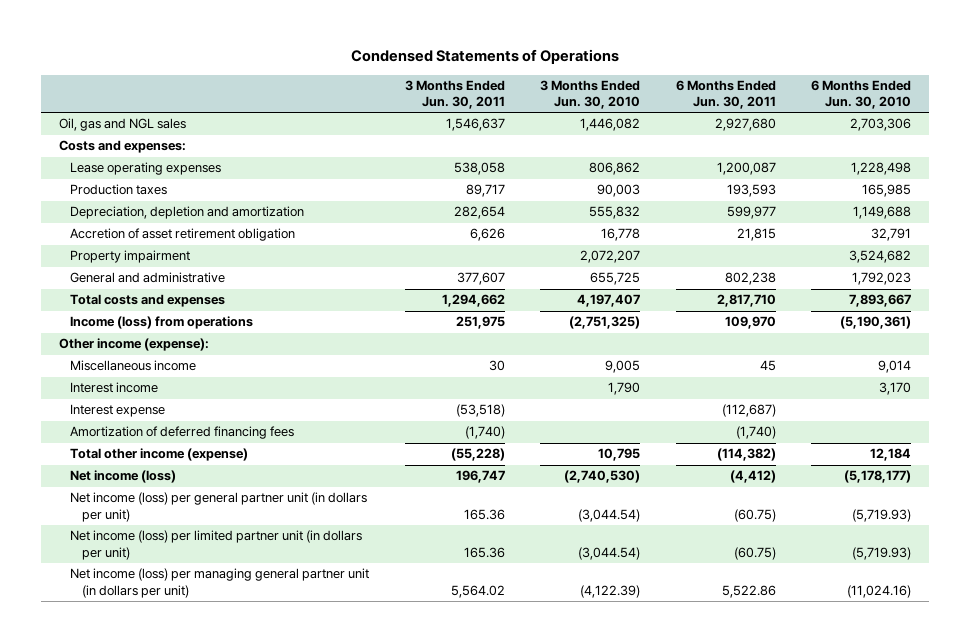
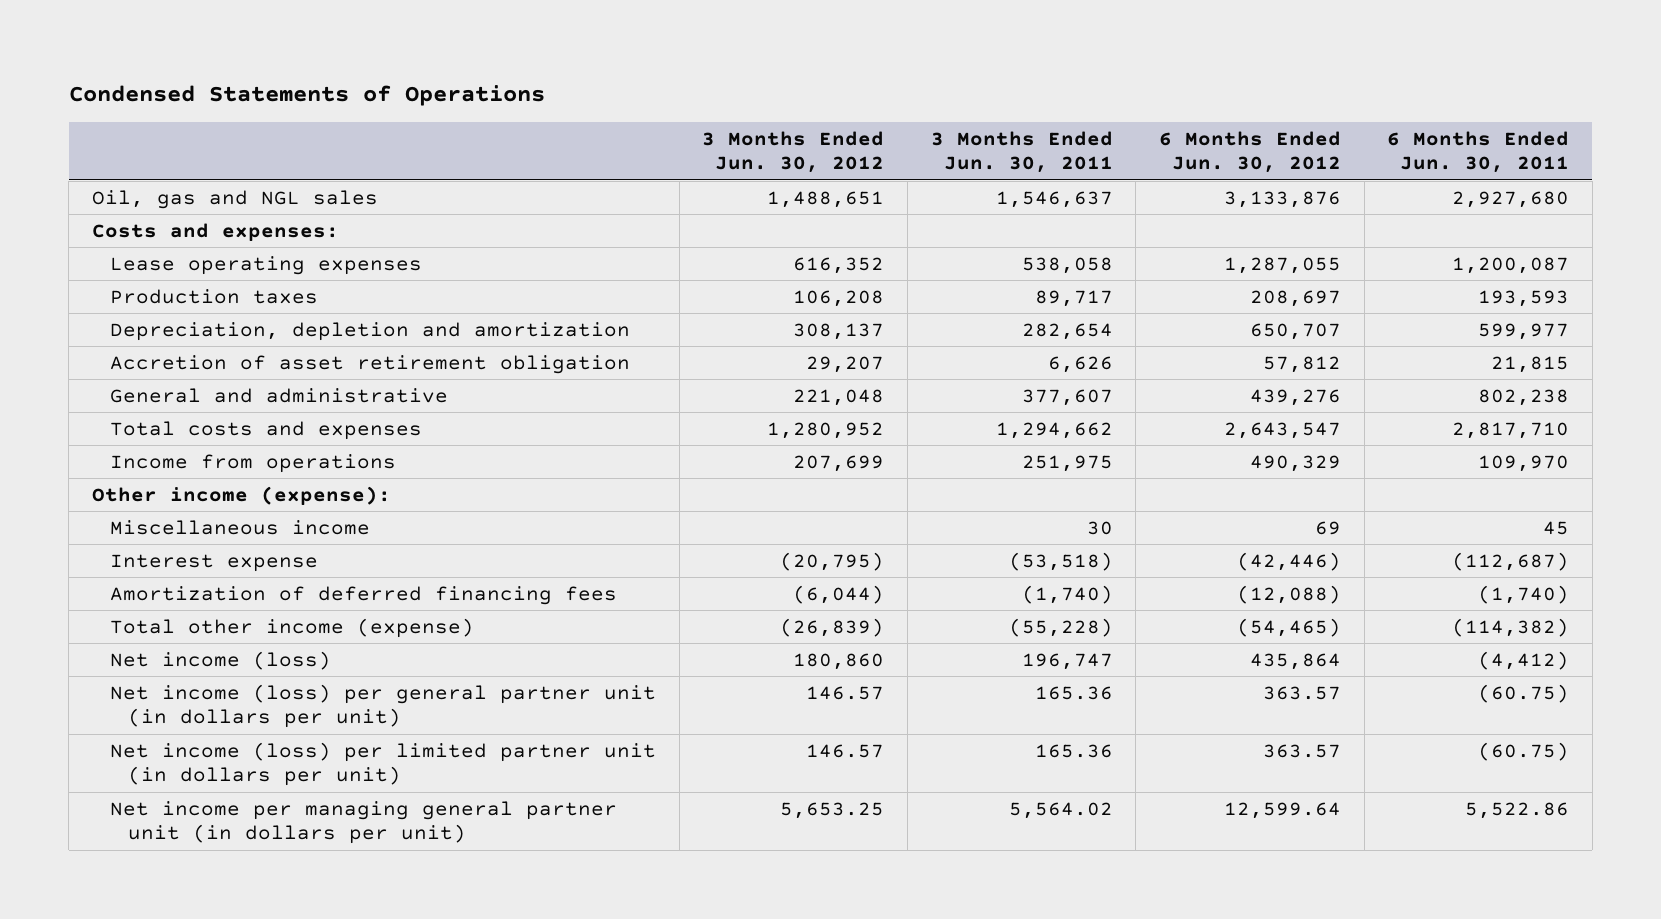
- | 3 Months Ended Jun. 30, 2011 | 3 Months Ended Jun. 30, 2010 | 6 Months Ended Jun. 30, 2011 | 6 Months Ended Jun. 30, 2010
+ | 3 Months Ended Jun. 30, 2012 | 3 Months Ended Jun. 30, 2011 | 6 Months Ended Jun. 30, 2012 | 6 Months Ended Jun. 30, 2011
- Property impairment | | 2,072,207 | | 3,524,682
- Income (loss) from operations | 251,975 | (2,751,325) | 109,970 | (5,190,361)
+ Income from operations | 207,699 | 251,975 | 490,329 | 109,970
- Interest income | | 1,790 | | 3,170
- Net income (loss) per managing general partner unit (in dollars per unit) | 5,564.02 | (4,122.39) | 5,522.86 | (11,024.16)
+ Net income per managing general partner unit (in dollars per unit) | 5,653.25 | 5,564.02 | 12,599.64 | 5,522.86

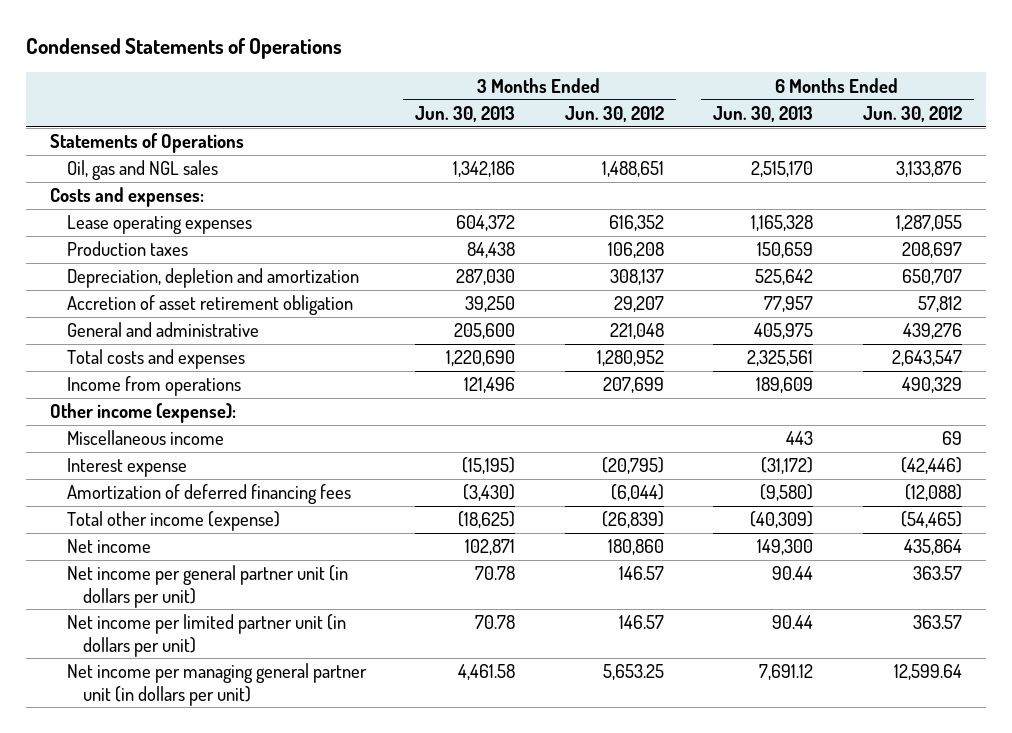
- | 3 Months Ended Jun. 30, 2012 | 3 Months Ended Jun. 30, 2011 | 6 Months Ended Jun. 30, 2012 | 6 Months Ended Jun. 30, 2011
+ | 3 Months Ended Jun. 30, 2013 | 3 Months Ended Jun. 30, 2012 | 6 Months Ended Jun. 30, 2013 | 6 Months Ended Jun. 30, 2012
+ Statements of Operations
- Net income (loss) | 180,860 | 196,747 | 435,864 | (4,412)
- Net income (loss) per general partner unit (in dollars per unit) | 146.57 | 165.36 | 363.57 | (60.75)
- Net income (loss) per limited partner unit (in dollars per unit) | 146.57 | 165.36 | 363.57 | (60.75)
+ Net income | 102,871 | 180,860 | 149,300 | 435,864
+ Net income per general partner unit (in dollars per unit) | 70.78 | 146.57 | 90.44 | 363.57
+ Net income per limited partner unit (in dollars per unit) | 70.78 | 146.57 | 90.44 | 363.57

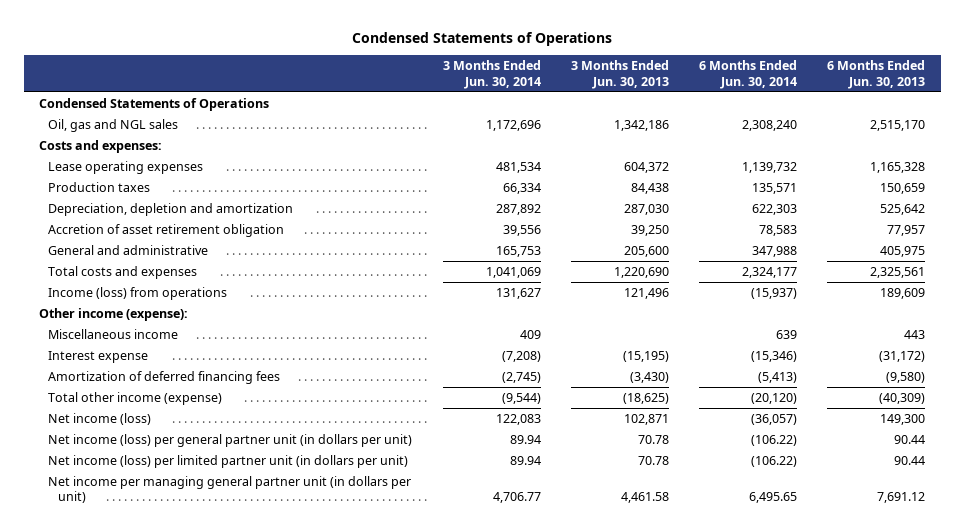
- | 3 Months Ended Jun. 30, 2013 | 3 Months Ended Jun. 30, 2012 | 6 Months Ended Jun. 30, 2013 | 6 Months Ended Jun. 30, 2012
+ | 3 Months Ended Jun. 30, 2014 | 3 Months Ended Jun. 30, 2013 | 6 Months Ended Jun. 30, 2014 | 6 Months Ended Jun. 30, 2013
- Statements of Operations
+ Condensed Statements of Operations
- Income from operations | 121,496 | 207,699 | 189,609 | 490,329
+ Income (loss) from operations | 131,627 | 121,496 | (15,937) | 189,609
- Net income | 102,871 | 180,860 | 149,300 | 435,864
- Net income per general partner unit (in dollars per unit) | 70.78 | 146.57 | 90.44 | 363.57
- Net income per limited partner unit (in dollars per unit) | 70.78 | 146.57 | 90.44 | 363.57
+ Net income (loss) | 122,083 | 102,871 | (36,057) | 149,300
+ Net income (loss) per general partner unit (in dollars per unit) | 89.94 | 70.78 | (106.22) | 90.44
+ Net income (loss) per limited partner unit (in dollars per unit) | 89.94 | 70.78 | (106.22) | 90.44

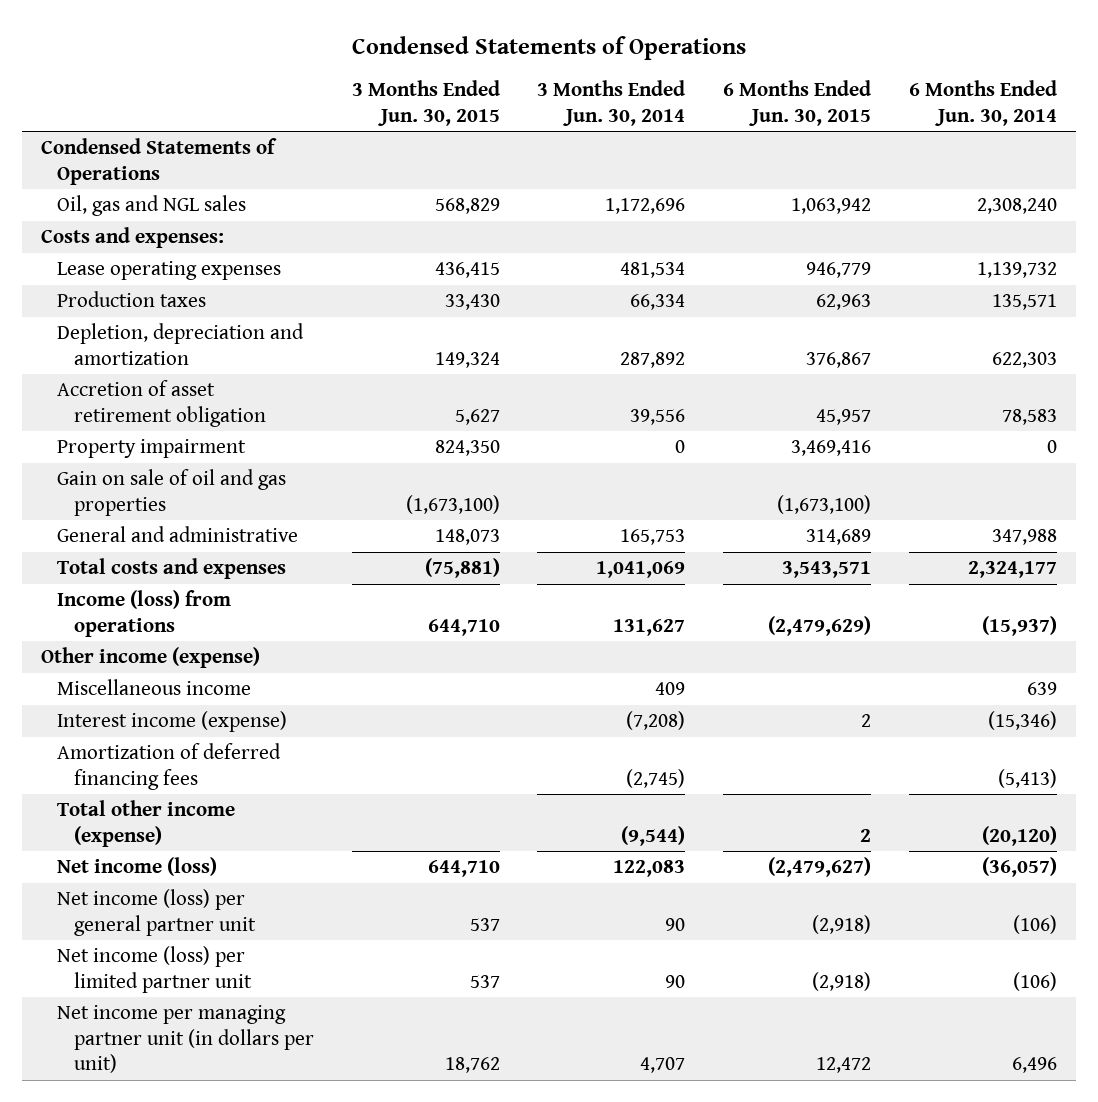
- | 3 Months Ended Jun. 30, 2014 | 3 Months Ended Jun. 30, 2013 | 6 Months Ended Jun. 30, 2014 | 6 Months Ended Jun. 30, 2013
+ | 3 Months Ended Jun. 30, 2015 | 3 Months Ended Jun. 30, 2014 | 6 Months Ended Jun. 30, 2015 | 6 Months Ended Jun. 30, 2014
- Depreciation, depletion and amortization | 287,892 | 287,030 | 622,303 | 525,642
+ Depletion, depreciation and amortization | 149,324 | 287,892 | 376,867 | 622,303
+ Property impairment | 824,350 | 0 | 3,469,416 | 0
+ Gain on sale of oil and gas properties | (1,673,100) | | (1,673,100) |
- Other income (expense):
+ Other income (expense)
- Interest expense | (7,208) | (15,195) | (15,346) | (31,172)
+ Interest income (expense) | | (7,208) | 2 | (15,346)
- Net income (loss) per general partner unit (in dollars per unit) | 89.94 | 70.78 | (106.22) | 90.44
- Net income (loss) per limited partner unit (in dollars per unit) | 89.94 | 70.78 | (106.22) | 90.44
- Net income per managing general partner unit (in dollars per unit) | 4,706.77 | 4,461.58 | 6,495.65 | 7,691.12
+ Net income (loss) per general partner unit | 537 | 90 | (2,918) | (106)
+ Net income (loss) per limited partner unit | 537 | 90 | (2,918) | (106)
+ Net income per managing partner unit (in dollars per unit) | 18,762 | 4,707 | 12,472 | 6,496

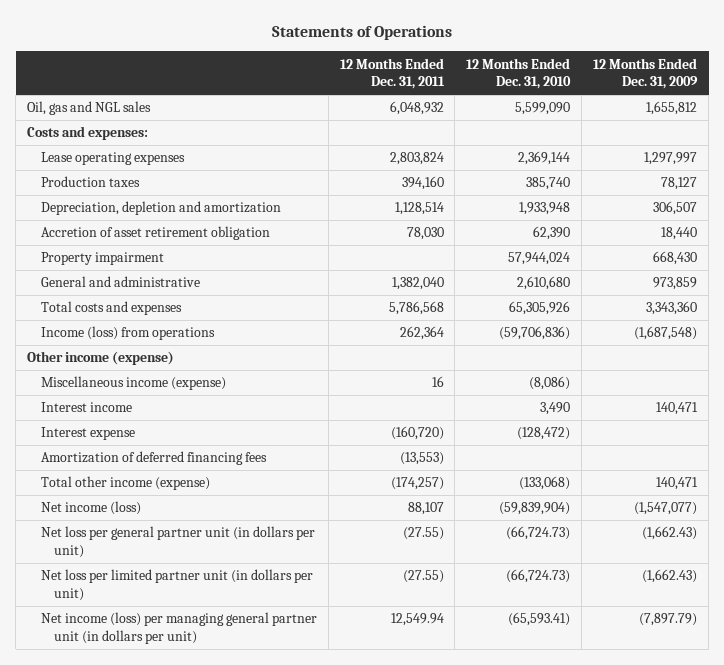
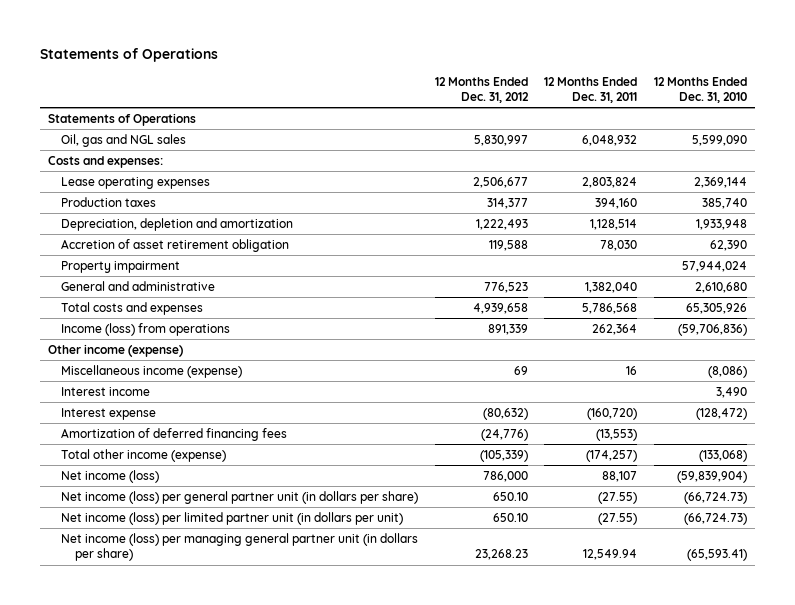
- | 12 Months Ended Dec. 31, 2011 | 12 Months Ended Dec. 31, 2010 | 12 Months Ended Dec. 31, 2009
+ | 12 Months Ended Dec. 31, 2012 | 12 Months Ended Dec. 31, 2011 | 12 Months Ended Dec. 31, 2010
+ Statements of Operations
- Net loss per general partner unit (in dollars per unit) | (27.55) | (66,724.73) | (1,662.43)
- Net loss per limited partner unit (in dollars per unit) | (27.55) | (66,724.73) | (1,662.43)
- Net income (loss) per managing general partner unit (in dollars per unit) | 12,549.94 | (65,593.41) | (7,897.79)
+ Net income (loss) per general partner unit (in dollars per share) | 650.10 | (27.55) | (66,724.73)
+ Net income (loss) per limited partner unit (in dollars per unit) | 650.10 | (27.55) | (66,724.73)
+ Net income (loss) per managing general partner unit (in dollars per share) | 23,268.23 | 12,549.94 | (65,593.41)

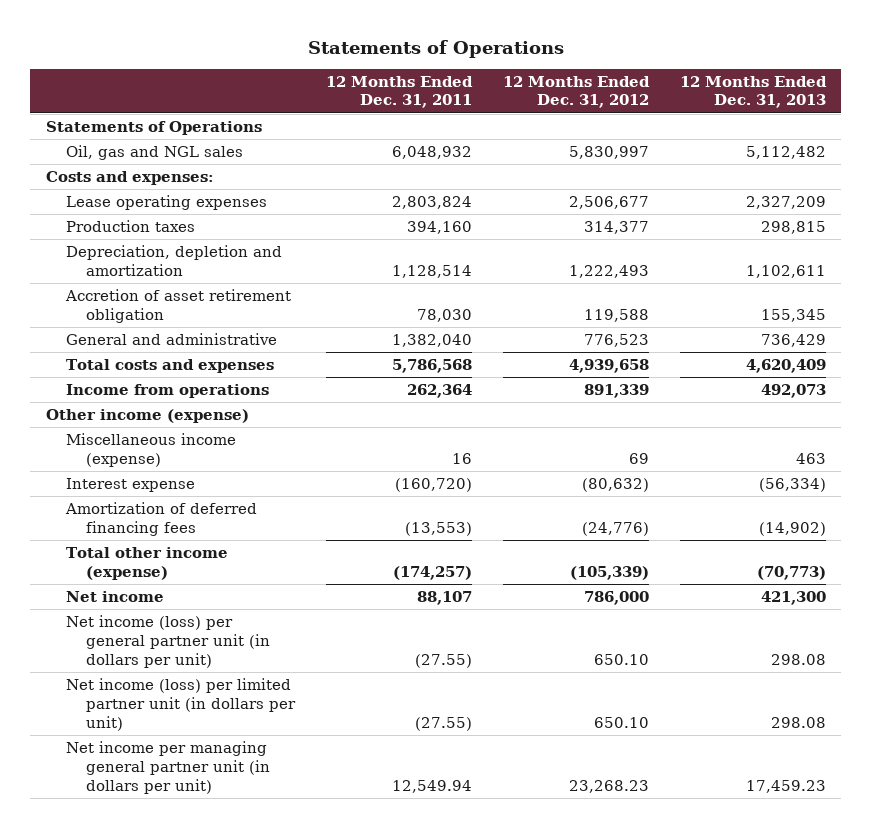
- | 12 Months Ended Dec. 31, 2012 | 12 Months Ended Dec. 31, 2011 | 12 Months Ended Dec. 31, 2010
+ | 12 Months Ended Dec. 31, 2011 | 12 Months Ended Dec. 31, 2012 | 12 Months Ended Dec. 31, 2013
- Property impairment | | | 57,944,024
- Income (loss) from operations | 891,339 | 262,364 | (59,706,836)
+ Income from operations | 262,364 | 891,339 | 492,073
- Interest income | | | 3,490
- Net income (loss) | 786,000 | 88,107 | (59,839,904)
- Net income (loss) per general partner unit (in dollars per share) | 650.10 | (27.55) | (66,724.73)
+ Net income | 88,107 | 786,000 | 421,300
+ Net income (loss) per general partner unit (in dollars per unit) | (27.55) | 650.10 | 298.08
- Net income (loss) per managing general partner unit (in dollars per share) | 23,268.23 | 12,549.94 | (65,593.41)
+ Net income per managing general partner unit (in dollars per unit) | 12,549.94 | 23,268.23 | 17,459.23

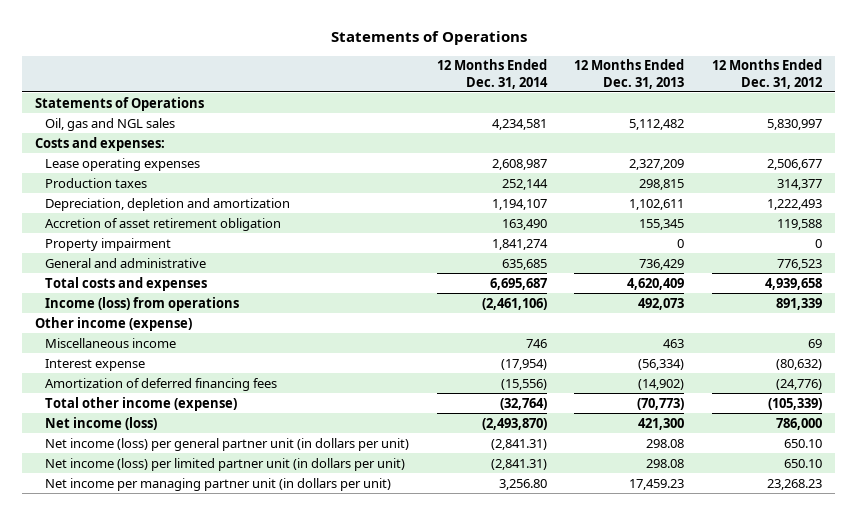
- | 12 Months Ended Dec. 31, 2011 | 12 Months Ended Dec. 31, 2012 | 12 Months Ended Dec. 31, 2013
+ | 12 Months Ended Dec. 31, 2014 | 12 Months Ended Dec. 31, 2013 | 12 Months Ended Dec. 31, 2012
+ Property impairment | 1,841,274 | 0 | 0
- Income from operations | 262,364 | 891,339 | 492,073
+ Income (loss) from operations | (2,461,106) | 492,073 | 891,339
- Miscellaneous income (expense) | 16 | 69 | 463
+ Miscellaneous income | 746 | 463 | 69
- Net income | 88,107 | 786,000 | 421,300
+ Net income (loss) | (2,493,870) | 421,300 | 786,000
- Net income per managing general partner unit (in dollars per unit) | 12,549.94 | 23,268.23 | 17,459.23
+ Net income per managing partner unit (in dollars per unit) | 3,256.80 | 17,459.23 | 23,268.23

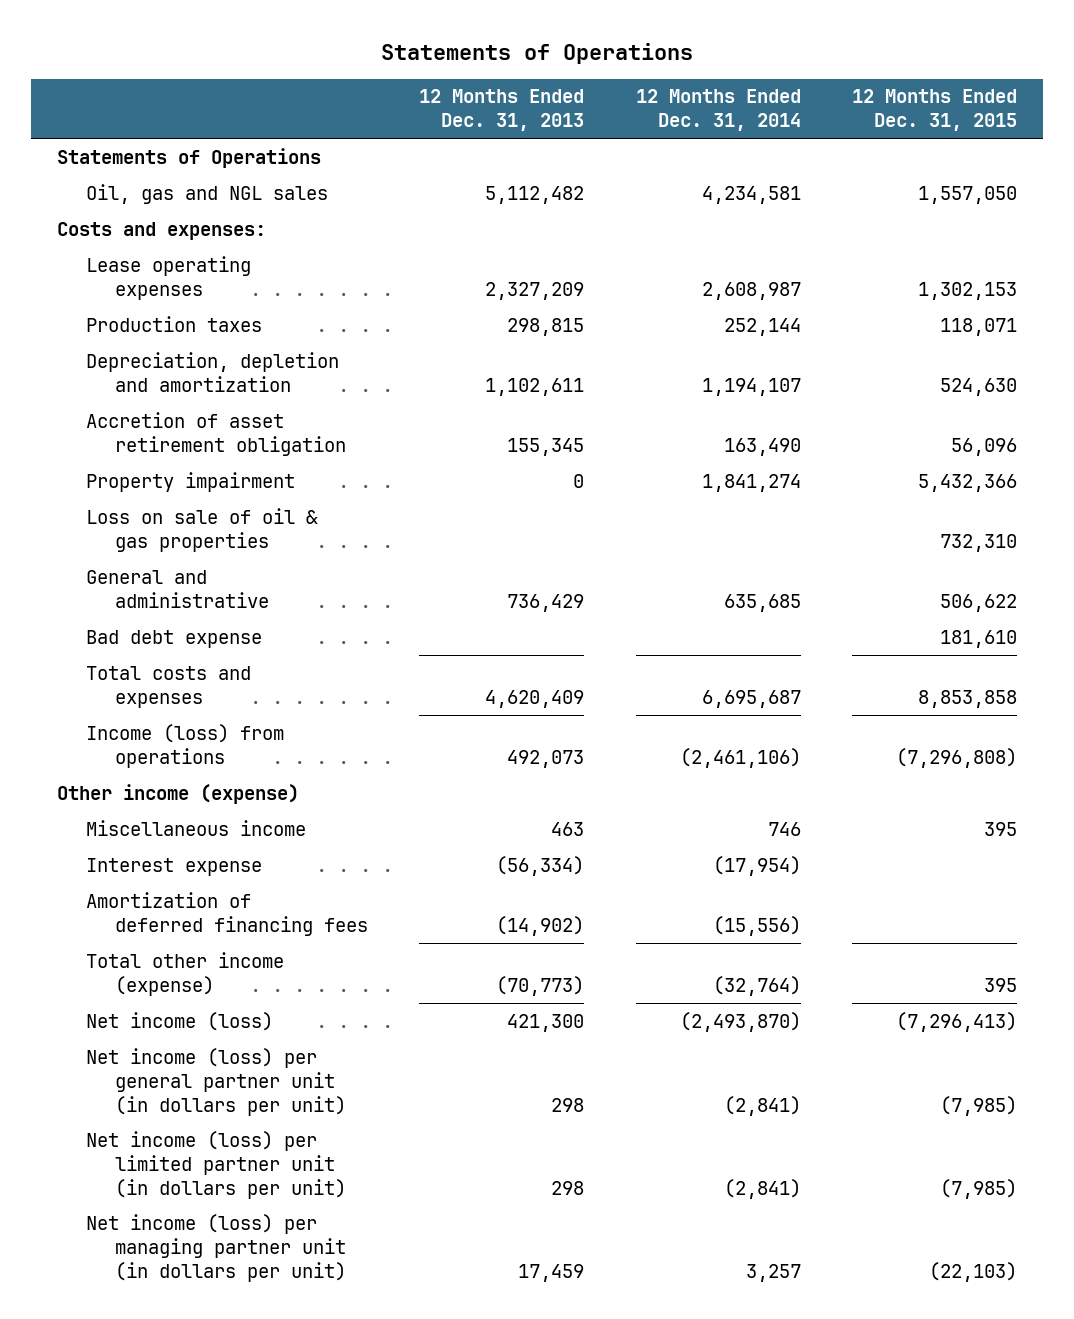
- | 12 Months Ended Dec. 31, 2014 | 12 Months Ended Dec. 31, 2013 | 12 Months Ended Dec. 31, 2012
+ | 12 Months Ended Dec. 31, 2013 | 12 Months Ended Dec. 31, 2014 | 12 Months Ended Dec. 31, 2015
+ Loss on sale of oil & gas properties | | | 732,310
+ Bad debt expense | | | 181,610
- Net income (loss) per general partner unit (in dollars per unit) | (2,841.31) | 298.08 | 650.10
- Net income (loss) per limited partner unit (in dollars per unit) | (2,841.31) | 298.08 | 650.10
- Net income per managing partner unit (in dollars per unit) | 3,256.80 | 17,459.23 | 23,268.23
+ Net income (loss) per general partner unit (in dollars per unit) | 298 | (2,841) | (7,985)
+ Net income (loss) per limited partner unit (in dollars per unit) | 298 | (2,841) | (7,985)
+ Net income (loss) per managing partner unit (in dollars per unit) | 17,459 | 3,257 | (22,103)

